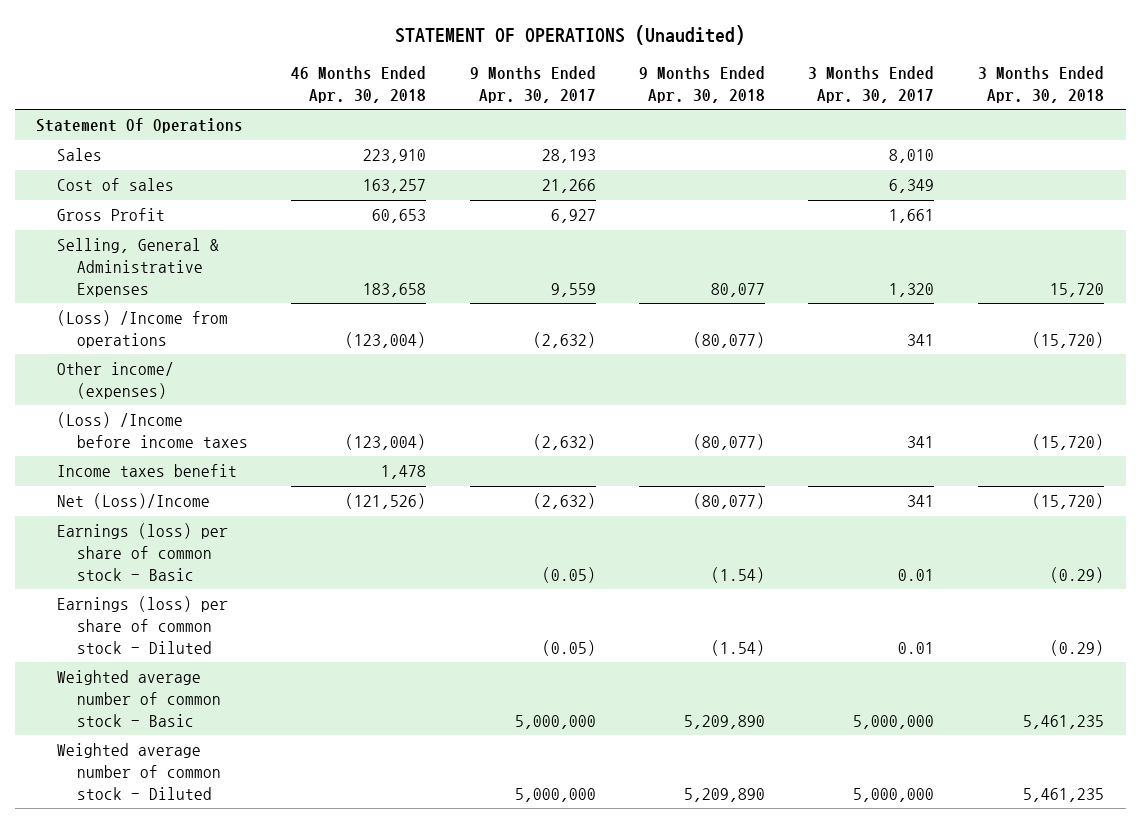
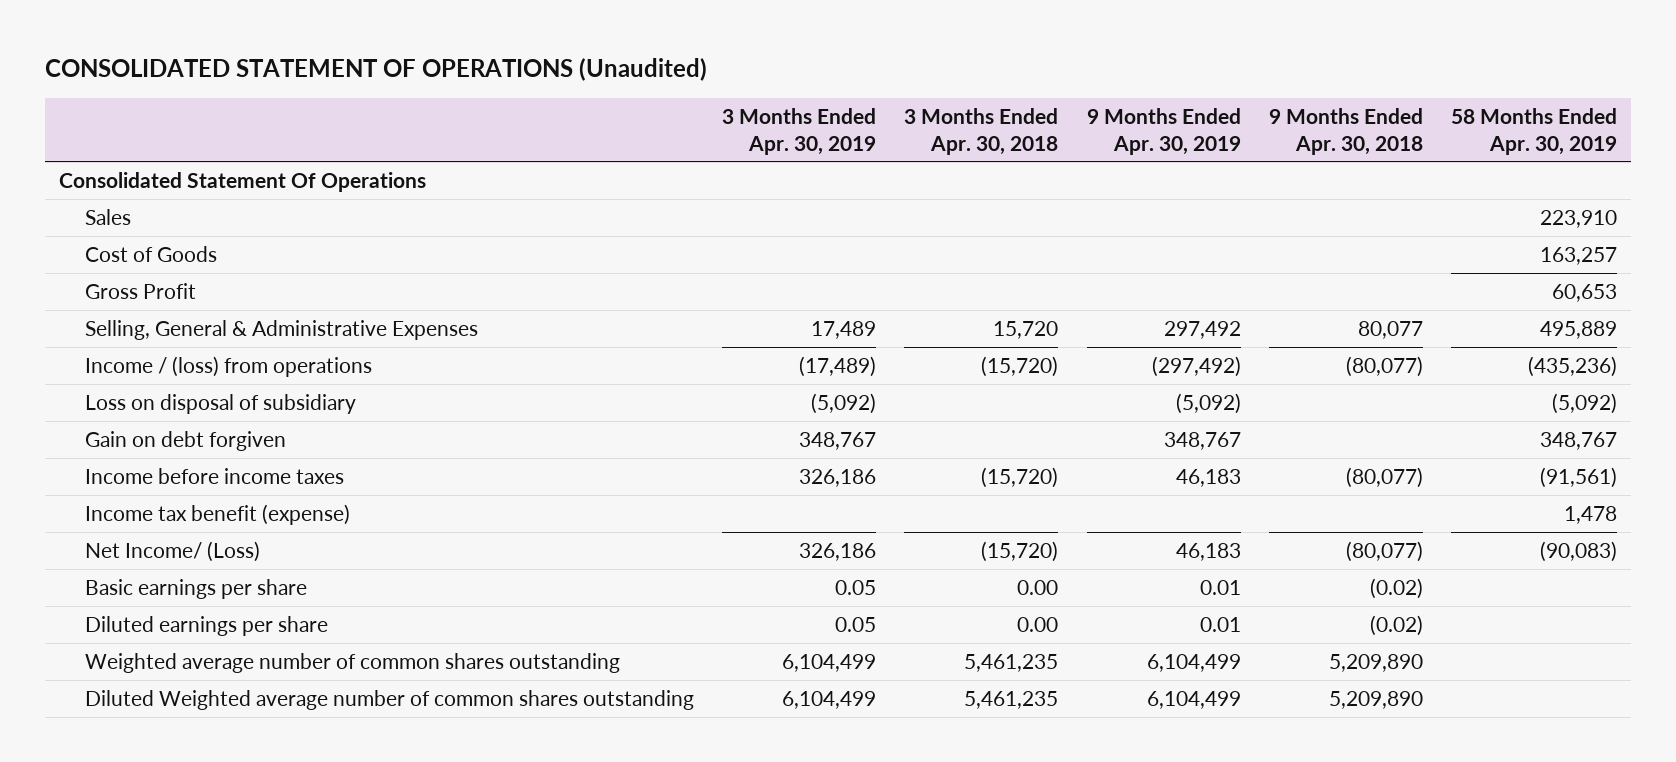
- STATEMENT OF OPERATIONS (Unaudited)
+ CONSOLIDATED STATEMENT OF OPERATIONS (Unaudited)
- | 46 Months Ended Apr. 30, 2018 | 9 Months Ended Apr. 30, 2017 | 9 Months Ended Apr. 30, 2018 | 3 Months Ended Apr. 30, 2017 | 3 Months Ended Apr. 30, 2018
+ | 3 Months Ended Apr. 30, 2019 | 3 Months Ended Apr. 30, 2018 | 9 Months Ended Apr. 30, 2019 | 9 Months Ended Apr. 30, 2018 | 58 Months Ended Apr. 30, 2019
- Statement Of Operations
+ Consolidated Statement Of Operations
- Cost of sales | 163,257 | 21,266 | | 6,349 |
+ Cost of Goods | | | | | 163,257
- (Loss) /Income from operations | (123,004) | (2,632) | (80,077) | 341 | (15,720)
- Other income/ (expenses)
- (Loss) /Income before income taxes | (123,004) | (2,632) | (80,077) | 341 | (15,720)
- Income taxes benefit | 1,478 | | | |
- Net (Loss)/Income | (121,526) | (2,632) | (80,077) | 341 | (15,720)
- Earnings (loss) per share of common stock - Basic | | (0.05) | (1.54) | 0.01 | (0.29)
- Earnings (loss) per share of common stock - Diluted | | (0.05) | (1.54) | 0.01 | (0.29)
- Weighted average number of common stock - Basic | | 5,000,000 | 5,209,890 | 5,000,000 | 5,461,235
- Weighted average number of common stock - Diluted | | 5,000,000 | 5,209,890 | 5,000,000 | 5,461,235
+ Income / (loss) from operations | (17,489) | (15,720) | (297,492) | (80,077) | (435,236)
+ Loss on disposal of subsidiary | (5,092) | | (5,092) | | (5,092)
+ Gain on debt forgiven | 348,767 | | 348,767 | | 348,767
+ Income before income taxes | 326,186 | (15,720) | 46,183 | (80,077) | (91,561)
+ Income tax benefit (expense) | | | | | 1,478
+ Net Income/ (Loss) | 326,186 | (15,720) | 46,183 | (80,077) | (90,083)
+ Basic earnings per share | 0.05 | 0.00 | 0.01 | (0.02) |
+ Diluted earnings per share | 0.05 | 0.00 | 0.01 | (0.02) |
+ Weighted average number of common shares outstanding | 6,104,499 | 5,461,235 | 6,104,499 | 5,209,890 |
+ Diluted Weighted average number of common shares outstanding | 6,104,499 | 5,461,235 | 6,104,499 | 5,209,890 |

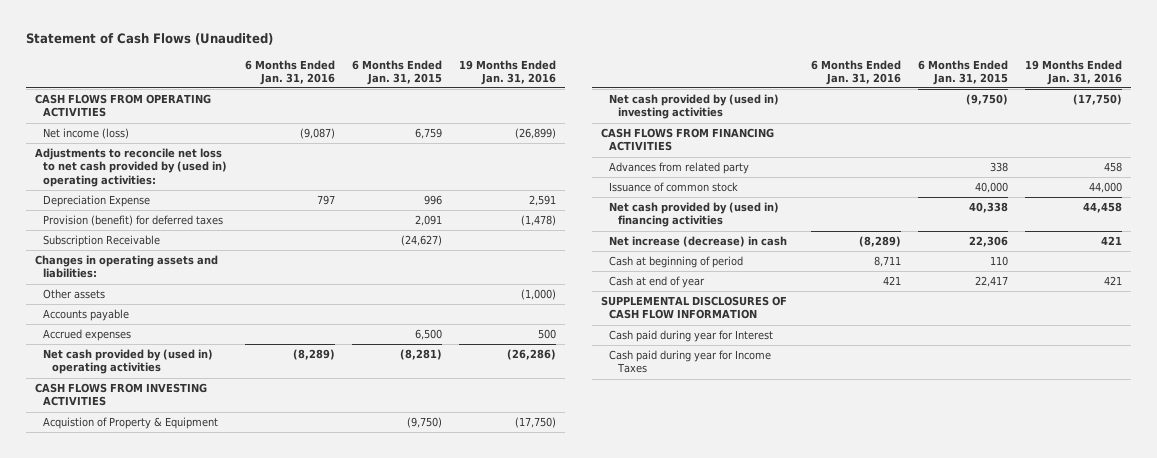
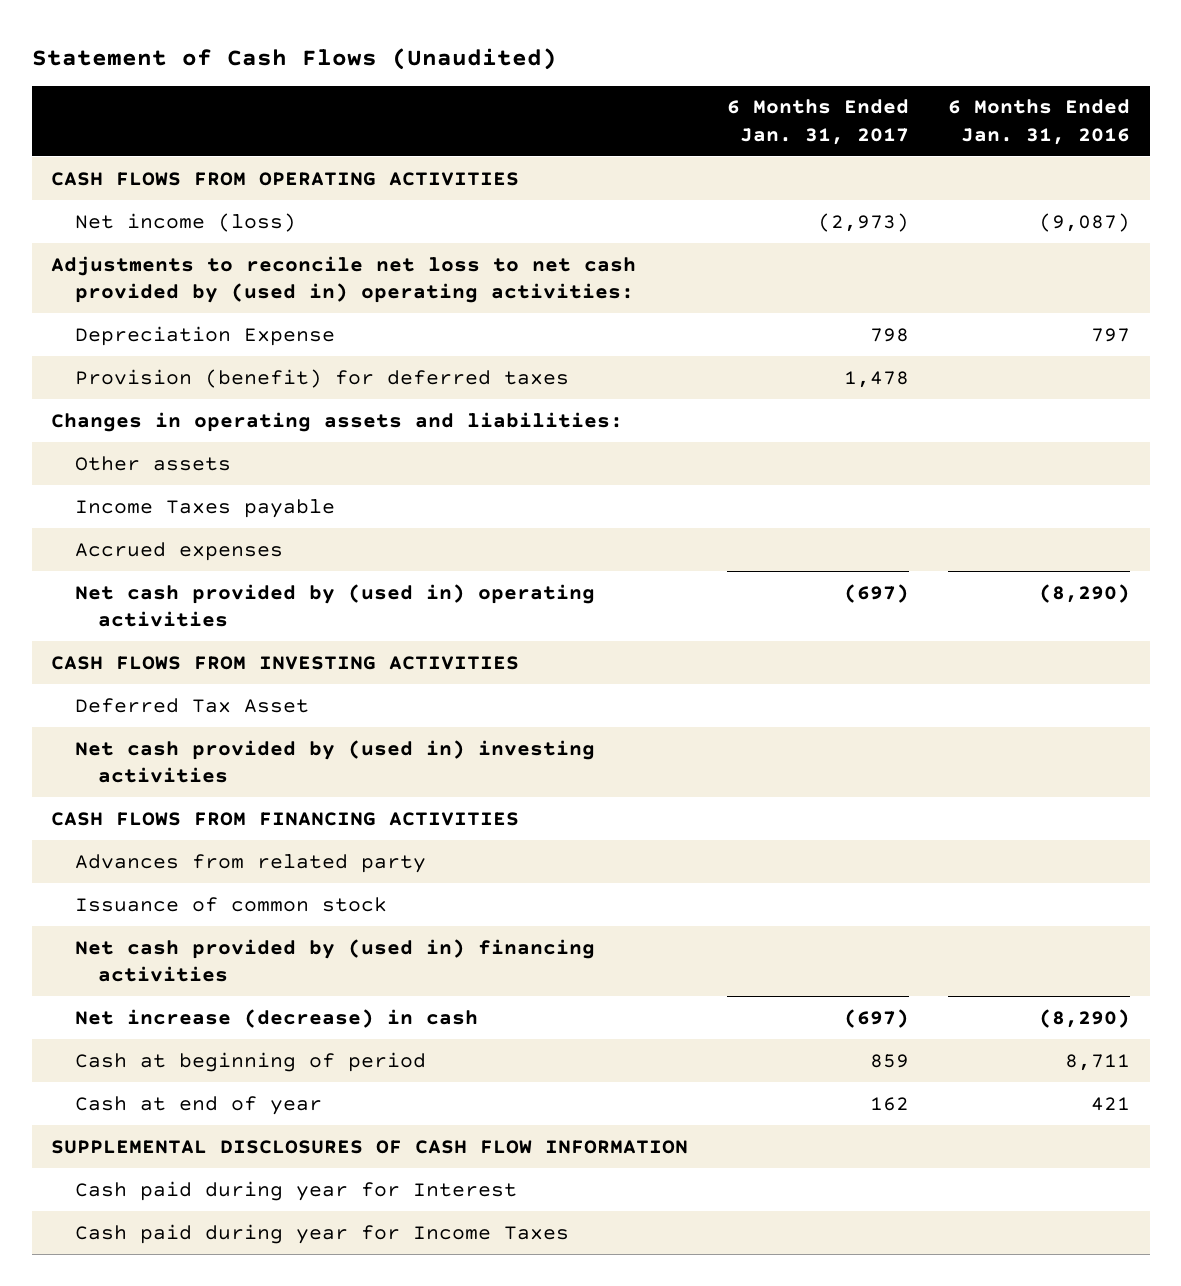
- | 6 Months Ended Jan. 31, 2016 | 6 Months Ended Jan. 31, 2015 | 19 Months Ended Jan. 31, 2016
+ | 6 Months Ended Jan. 31, 2017 | 6 Months Ended Jan. 31, 2016
- Subscription Receivable | | (24,627) |
- Accounts payable
+ Income Taxes payable
- Net cash provided by (used in) operating activities | (8,289) | (8,281) | (26,286)
+ Net cash provided by (used in) operating activities | (697) | (8,290)
- Acquistion of Property & Equipment | | (9,750) | (17,750)
+ Deferred Tax Asset
- Net increase (decrease) in cash | (8,289) | 22,306 | 421
+ Net increase (decrease) in cash | (697) | (8,290)

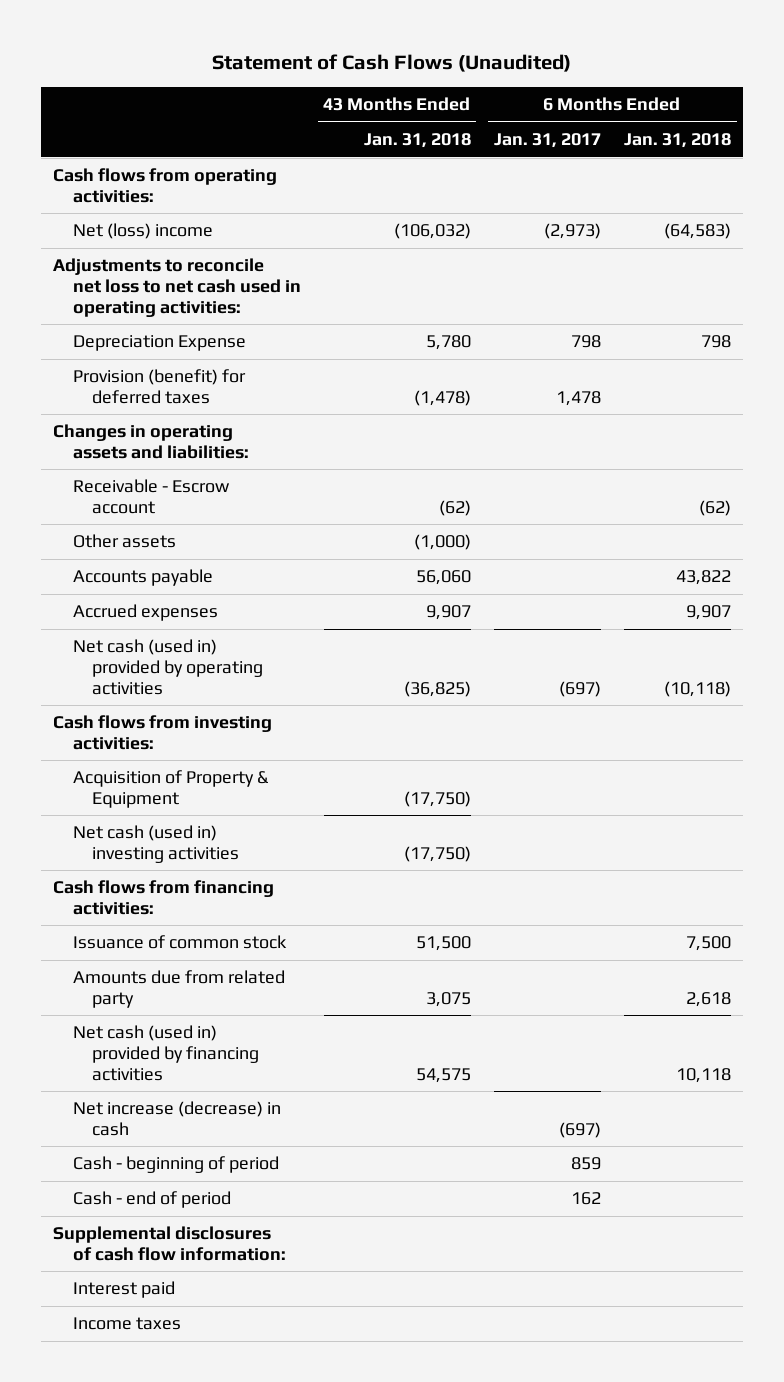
- | 6 Months Ended Jan. 31, 2017 | 6 Months Ended Jan. 31, 2016
+ | 43 Months Ended Jan. 31, 2018 | 6 Months Ended Jan. 31, 2017 | 6 Months Ended Jan. 31, 2018
- CASH FLOWS FROM OPERATING ACTIVITIES
- Net income (loss) | (2,973) | (9,087)
- Adjustments to reconcile net loss to net cash provided by (used in) operating activities:
+ Cash flows from operating activities:
+ Net (loss) income | (106,032) | (2,973) | (64,583)
+ Adjustments to reconcile net loss to net cash used in operating activities:
+ Receivable - Escrow account | (62) | | (62)
- Income Taxes payable
+ Accounts payable | 56,060 | | 43,822
- Net cash provided by (used in) operating activities | (697) | (8,290)
- CASH FLOWS FROM INVESTING ACTIVITIES
- Deferred Tax Asset
- Net cash provided by (used in) investing activities
- CASH FLOWS FROM FINANCING ACTIVITIES
- Advances from related party
+ Net cash (used in) provided by operating activities | (36,825) | (697) | (10,118)
+ Cash flows from investing activities:
+ Acquisition of Property & Equipment | (17,750) | |
+ Net cash (used in) investing activities | (17,750) | |
+ Cash flows from financing activities:
- Net cash provided by (used in) financing activities
+ Amounts due from related party | 3,075 | | 2,618
+ Net cash (used in) provided by financing activities | 54,575 | | 10,118
- Cash at beginning of period | 859 | 8,711
- Cash at end of year | 162 | 421
- SUPPLEMENTAL DISCLOSURES OF CASH FLOW INFORMATION
- Cash paid during year for Interest
- Cash paid during year for Income Taxes
+ Cash - beginning of period | | 859 |
+ Cash - end of period | | 162 |
+ Supplemental disclosures of cash flow information:
+ Interest paid
+ Income taxes

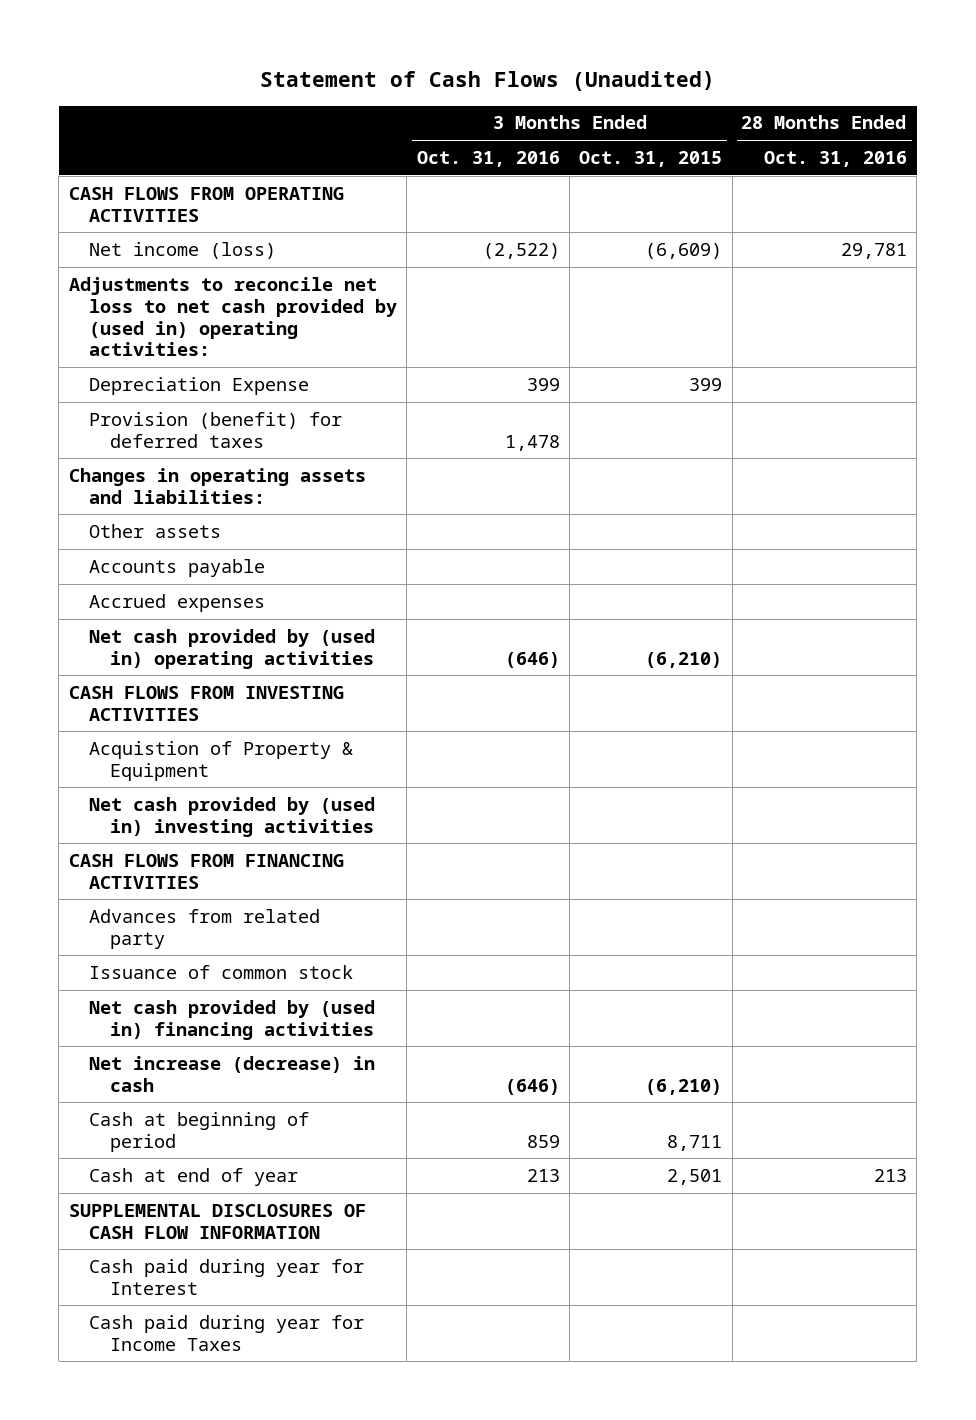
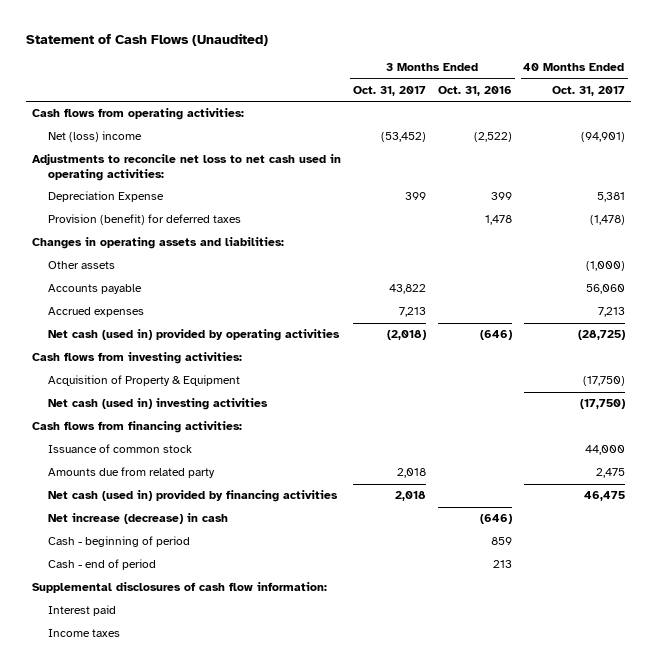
- | 3 Months Ended Oct. 31, 2016 | 3 Months Ended Oct. 31, 2015 | 28 Months Ended Oct. 31, 2016
+ | 3 Months Ended Oct. 31, 2017 | 3 Months Ended Oct. 31, 2016 | 40 Months Ended Oct. 31, 2017
- CASH FLOWS FROM OPERATING ACTIVITIES
- Net income (loss) | (2,522) | (6,609) | 29,781
- Adjustments to reconcile net loss to net cash provided by (used in) operating activities:
+ Cash flows from operating activities:
+ Net (loss) income | (53,452) | (2,522) | (94,901)
+ Adjustments to reconcile net loss to net cash used in operating activities:
- Net cash provided by (used in) operating activities | (646) | (6,210) |
- CASH FLOWS FROM INVESTING ACTIVITIES
- Acquistion of Property & Equipment
- Net cash provided by (used in) investing activities
- CASH FLOWS FROM FINANCING ACTIVITIES
- Advances from related party
+ Net cash (used in) provided by operating activities | (2,018) | (646) | (28,725)
+ Cash flows from investing activities:
+ Acquisition of Property & Equipment | | | (17,750)
+ Net cash (used in) investing activities | | | (17,750)
+ Cash flows from financing activities:
- Net cash provided by (used in) financing activities
+ Amounts due from related party | 2,018 | | 2,475
+ Net cash (used in) provided by financing activities | 2,018 | | 46,475
- Cash at beginning of period | 859 | 8,711 |
- Cash at end of year | 213 | 2,501 | 213
- SUPPLEMENTAL DISCLOSURES OF CASH FLOW INFORMATION
- Cash paid during year for Interest
- Cash paid during year for Income Taxes
+ Cash - beginning of period | | 859 |
+ Cash - end of period | | 213 |
+ Supplemental disclosures of cash flow information:
+ Interest paid
+ Income taxes

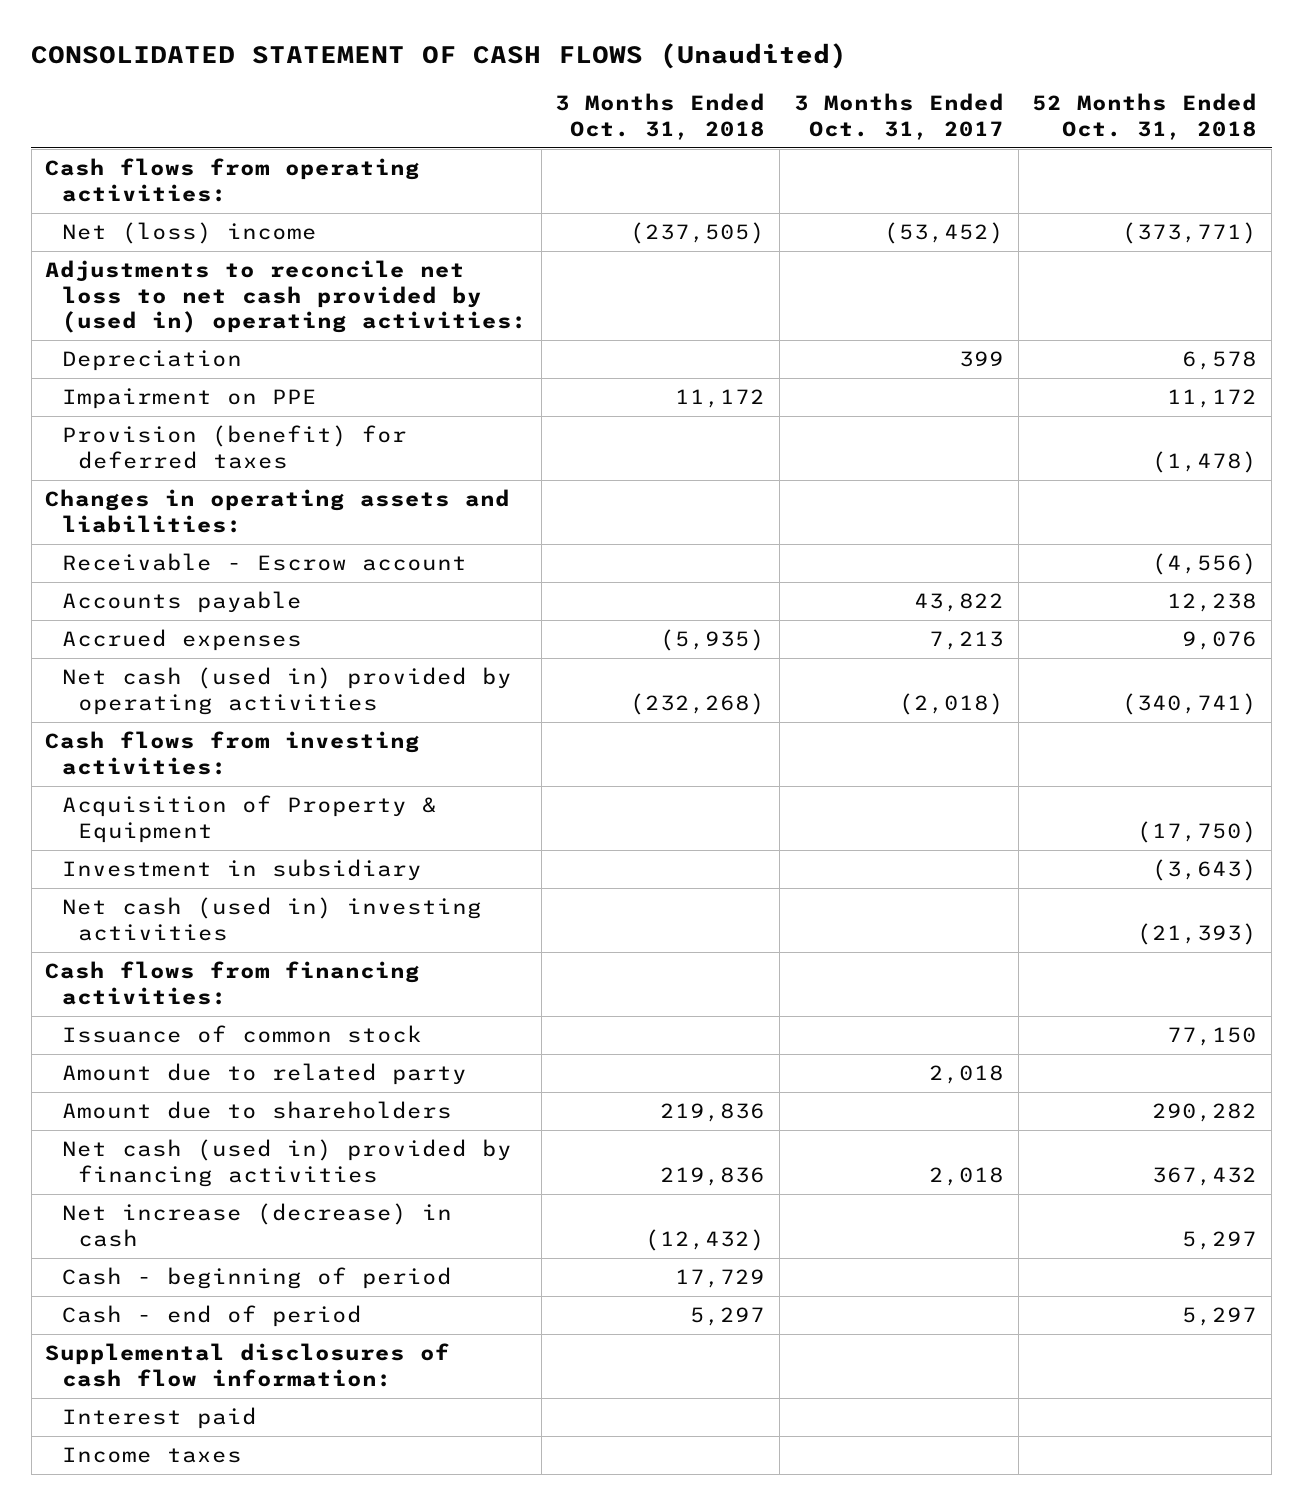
- Statement of Cash Flows (Unaudited)
+ CONSOLIDATED STATEMENT OF CASH FLOWS (Unaudited)
- | 3 Months Ended Oct. 31, 2017 | 3 Months Ended Oct. 31, 2016 | 40 Months Ended Oct. 31, 2017
+ | 3 Months Ended Oct. 31, 2018 | 3 Months Ended Oct. 31, 2017 | 52 Months Ended Oct. 31, 2018
- Adjustments to reconcile net loss to net cash used in operating activities:
- Depreciation Expense | 399 | 399 | 5,381
+ Adjustments to reconcile net loss to net cash provided by (used in) operating activities:
+ Depreciation | | 399 | 6,578
+ Impairment on PPE | 11,172 | | 11,172
- Other assets | | | (1,000)
+ Receivable - Escrow account | | | (4,556)
+ Investment in subsidiary | | | (3,643)
- Amounts due from related party | 2,018 | | 2,475
+ Amount due to related party | | 2,018 |
+ Amount due to shareholders | 219,836 | | 290,282

